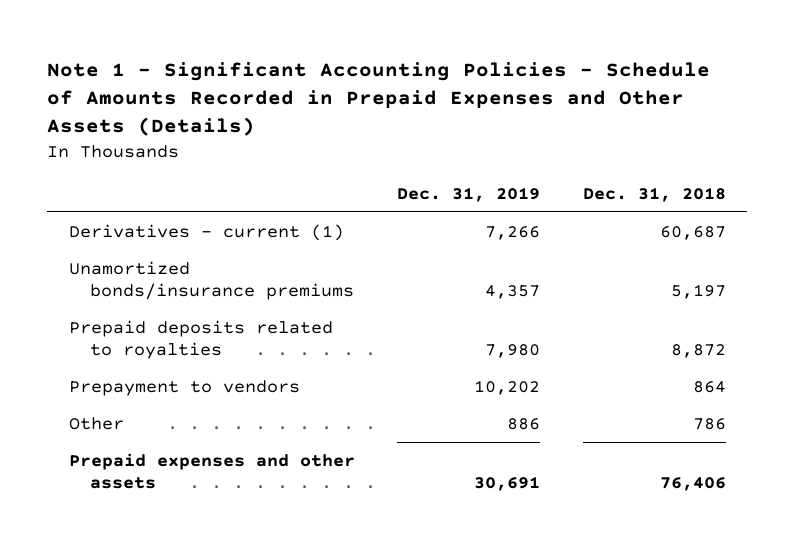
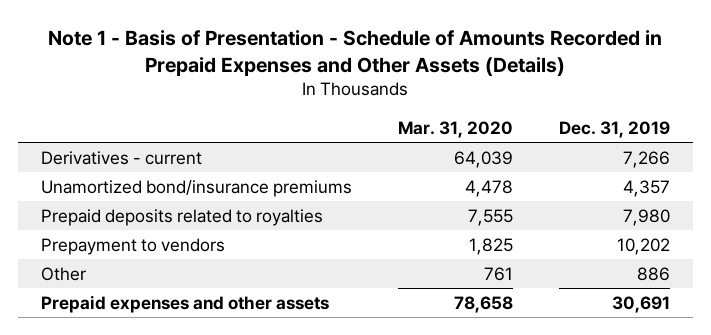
- Note 1 - Significant Accounting Policies - Schedule of Amounts Recorded in Prepaid Expenses and Other Assets (Details)
+ Note 1 - Basis of Presentation - Schedule of Amounts Recorded in Prepaid Expenses and Other Assets (Details)
- | Dec. 31, 2019 | Dec. 31, 2018
+ | Mar. 31, 2020 | Dec. 31, 2019
- Derivatives - current (1) | 7,266 | 60,687
- Unamortized bonds/insurance premiums | 4,357 | 5,197
+ Derivatives - current | 64,039 | 7,266
+ Unamortized bond/insurance premiums | 4,478 | 4,357

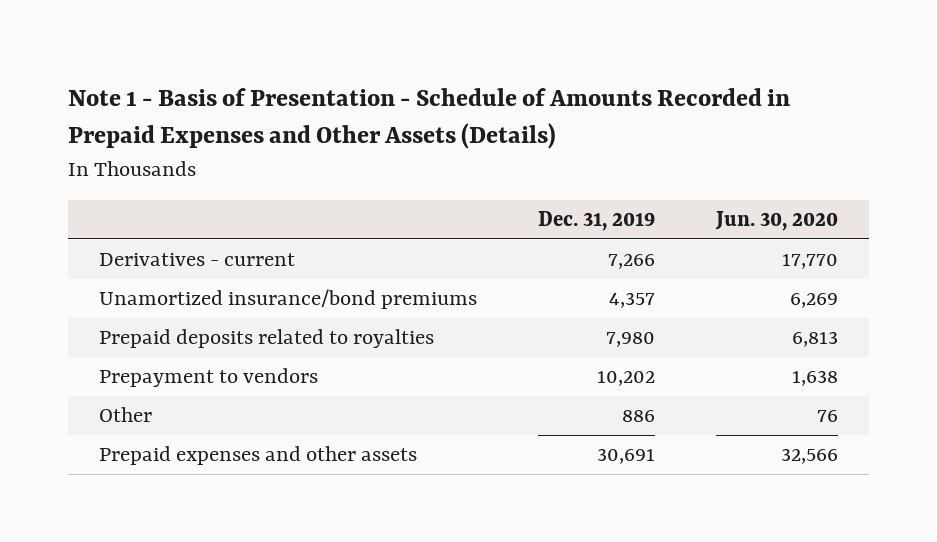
- | Mar. 31, 2020 | Dec. 31, 2019
+ | Dec. 31, 2019 | Jun. 30, 2020
- Unamortized bond/insurance premiums | 4,478 | 4,357
+ Unamortized insurance/bond premiums | 4,357 | 6,269

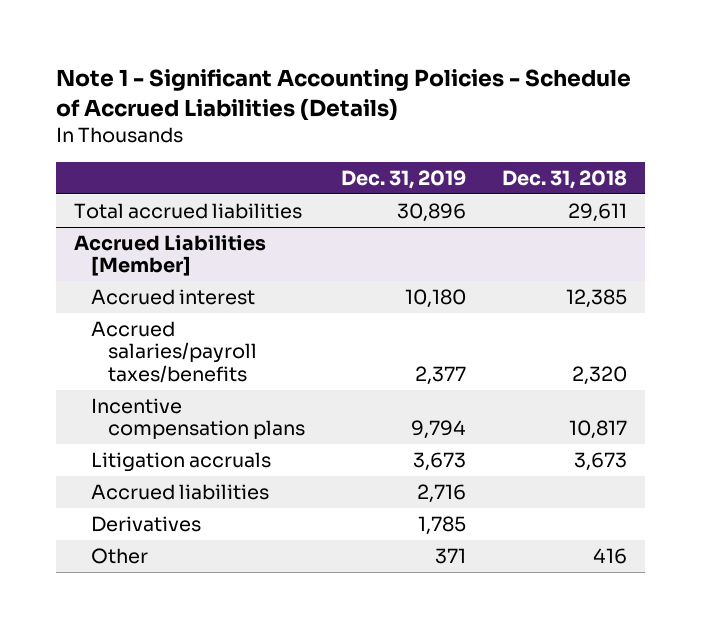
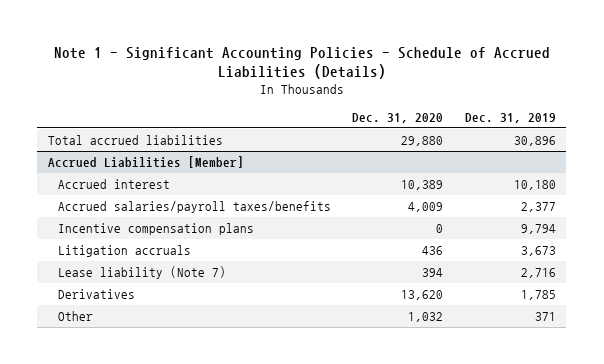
- | Dec. 31, 2019 | Dec. 31, 2018
+ | Dec. 31, 2020 | Dec. 31, 2019
@ Accrued Liabilities [Member]
- Accrued liabilities | 2,716 |
+ Lease liability (Note 7) | 394 | 2,716

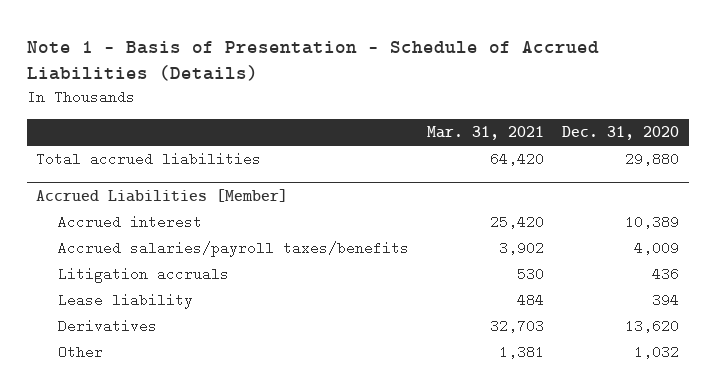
- Note 1 - Significant Accounting Policies - Schedule of Accrued Liabilities (Details)
+ Note 1 - Basis of Presentation - Schedule of Accrued Liabilities (Details)
- | Dec. 31, 2020 | Dec. 31, 2019
+ | Mar. 31, 2021 | Dec. 31, 2020
@ Accrued Liabilities [Member]
- Incentive compensation plans | 0 | 9,794
- Lease liability (Note 7) | 394 | 2,716
+ Lease liability | 484 | 394

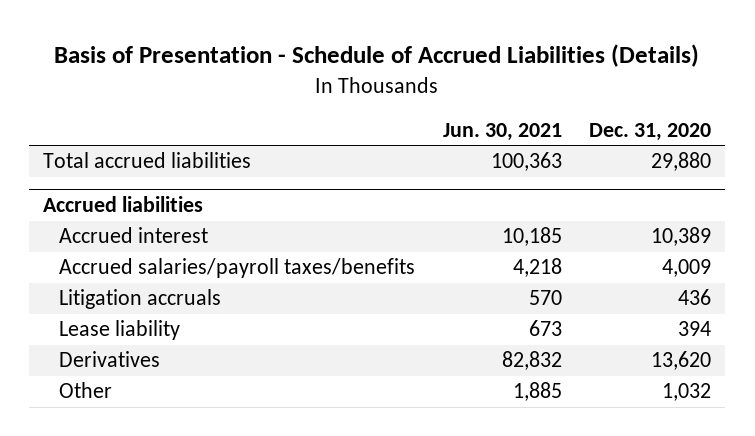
- Note 1 - Basis of Presentation - Schedule of Accrued Liabilities (Details)
+ Basis of Presentation - Schedule of Accrued Liabilities (Details)
- | Mar. 31, 2021 | Dec. 31, 2020
+ | Jun. 30, 2021 | Dec. 31, 2020
- Accrued Liabilities [Member]
+ Accrued liabilities

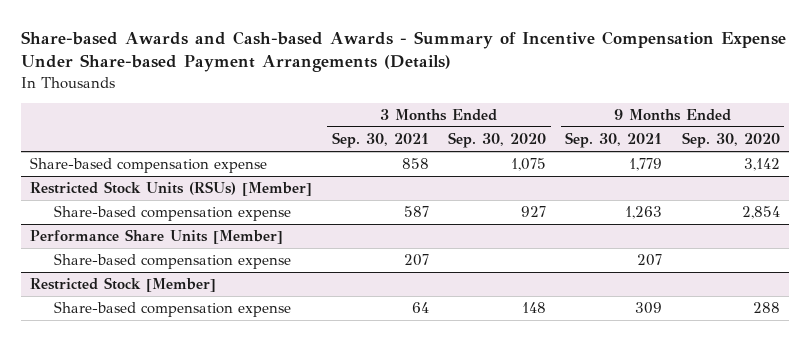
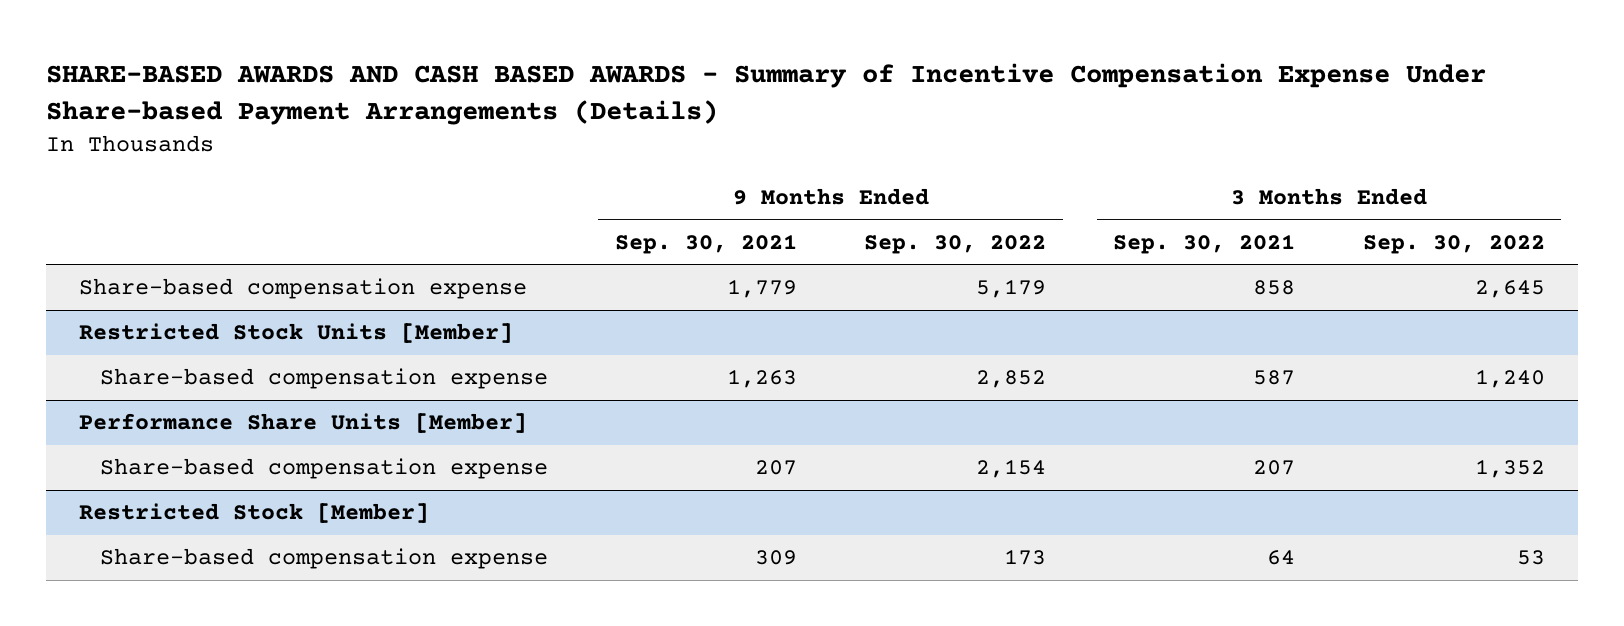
- Share-based Awards and Cash-based Awards - Summary of Incentive Compensation Expense Under Share-based Payment Arrangements (Details)
+ SHARE-BASED AWARDS AND CASH BASED AWARDS - Summary of Incentive Compensation Expense Under Share-based Payment Arrangements (Details)
- | 3 Months Ended Sep. 30, 2021 | 3 Months Ended Sep. 30, 2020 | 9 Months Ended Sep. 30, 2021 | 9 Months Ended Sep. 30, 2020
+ | 9 Months Ended Sep. 30, 2021 | 9 Months Ended Sep. 30, 2022 | 3 Months Ended Sep. 30, 2021 | 3 Months Ended Sep. 30, 2022
- Restricted Stock Units (RSUs) [Member]
+ Restricted Stock Units [Member]

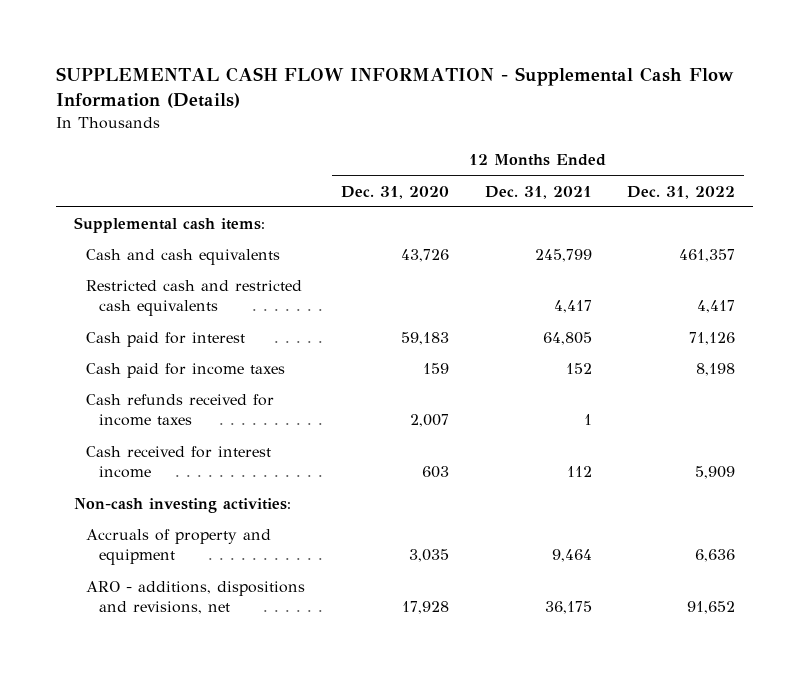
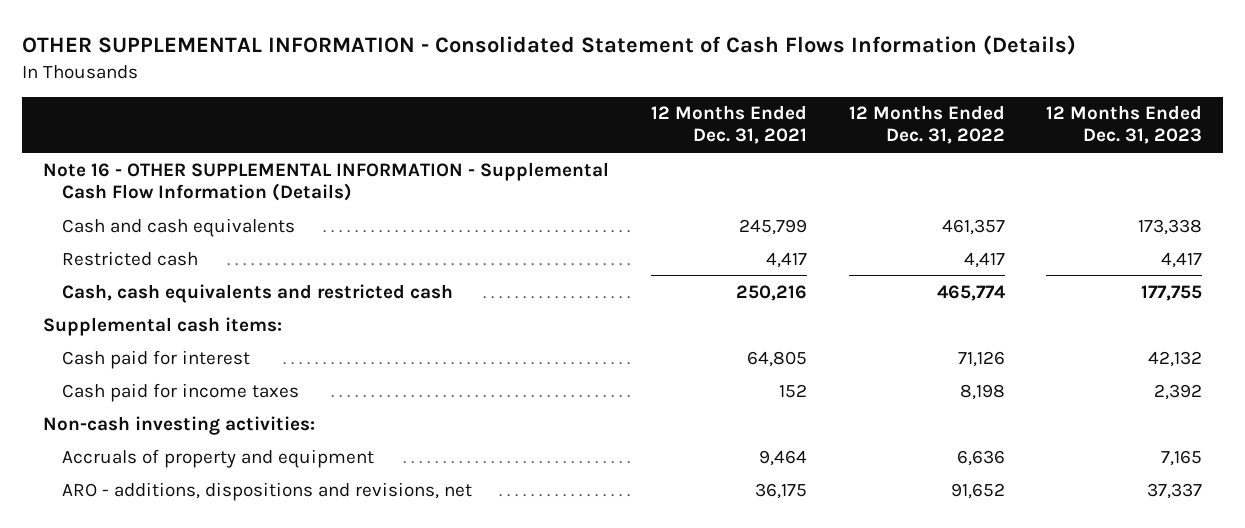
- SUPPLEMENTAL CASH FLOW INFORMATION - Supplemental Cash Flow Information (Details)
+ OTHER SUPPLEMENTAL INFORMATION - Consolidated Statement of Cash Flows Information (Details)
- | 12 Months Ended Dec. 31, 2020 | 12 Months Ended Dec. 31, 2021 | 12 Months Ended Dec. 31, 2022
+ | 12 Months Ended Dec. 31, 2021 | 12 Months Ended Dec. 31, 2022 | 12 Months Ended Dec. 31, 2023
+ Note 16 - OTHER SUPPLEMENTAL INFORMATION - Supplemental Cash Flow Information (Details)
- Restricted cash and restricted cash equivalents | | 4,417 | 4,417
+ Restricted cash | 4,417 | 4,417 | 4,417
+ Cash, cash equivalents and restricted cash | 250,216 | 465,774 | 177,755
moved down: Supplemental cash items:
- Cash refunds received for income taxes | 2,007 | 1 |
- Cash received for interest income | 603 | 112 | 5,909

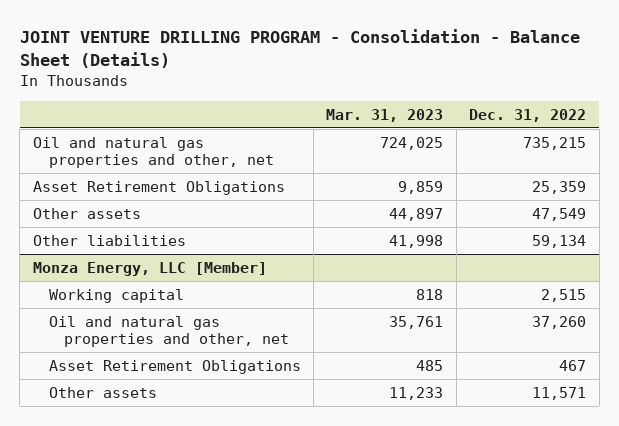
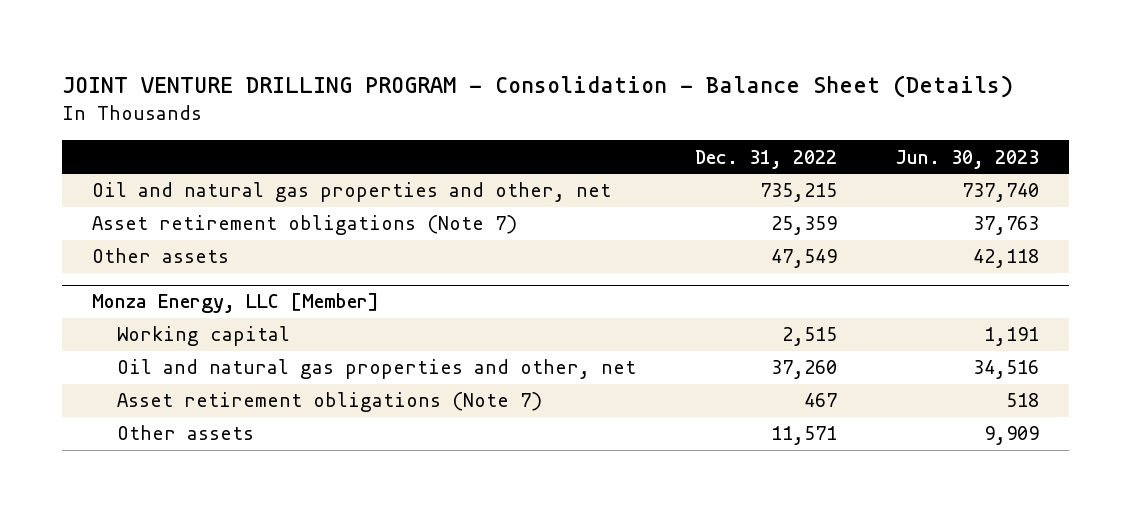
- | Mar. 31, 2023 | Dec. 31, 2022
+ | Dec. 31, 2022 | Jun. 30, 2023
- Asset Retirement Obligations | 9,859 | 25,359
+ Asset retirement obligations (Note 7) | 25,359 | 37,763
- Other liabilities | 41,998 | 59,134
@ Monza Energy, LLC [Member]
- Asset Retirement Obligations | 485 | 467
+ Asset retirement obligations (Note 7) | 467 | 518

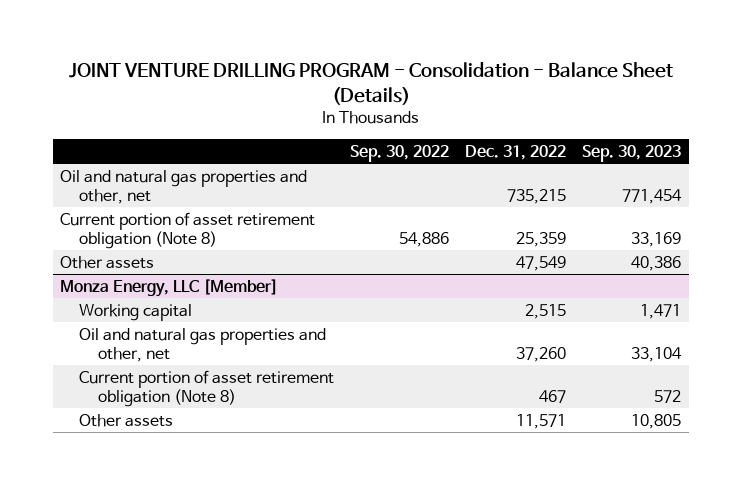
- | Dec. 31, 2022 | Jun. 30, 2023
+ | Sep. 30, 2022 | Dec. 31, 2022 | Sep. 30, 2023
- Asset retirement obligations (Note 7) | 25,359 | 37,763
+ Current portion of asset retirement obligation (Note 8) | 54,886 | 25,359 | 33,169
@ Monza Energy, LLC [Member]
- Asset retirement obligations (Note 7) | 467 | 518
+ Current portion of asset retirement obligation (Note 8) | | 467 | 572

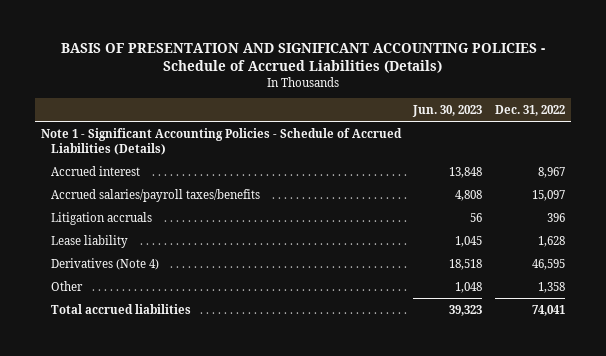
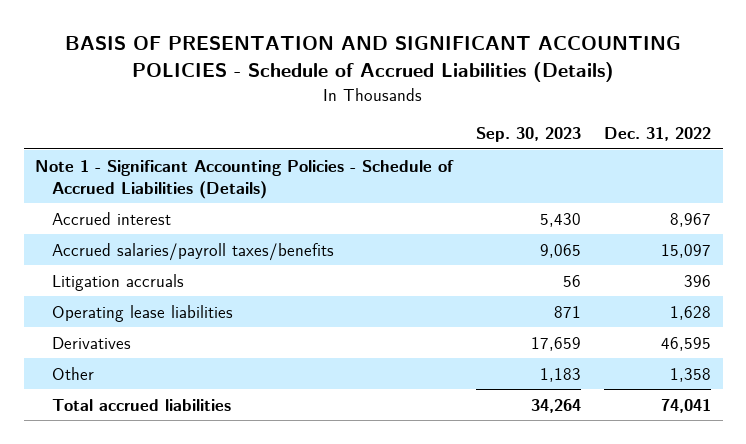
- | Jun. 30, 2023 | Dec. 31, 2022
+ | Sep. 30, 2023 | Dec. 31, 2022
- Lease liability | 1,045 | 1,628
- Derivatives (Note 4) | 18,518 | 46,595
+ Operating lease liabilities | 871 | 1,628
+ Derivatives | 17,659 | 46,595

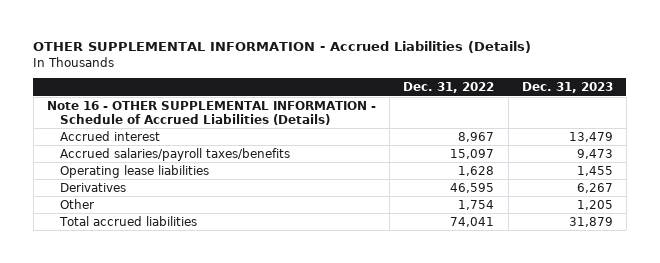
- BASIS OF PRESENTATION AND SIGNIFICANT ACCOUNTING POLICIES - Schedule of Accrued Liabilities (Details)
+ OTHER SUPPLEMENTAL INFORMATION - Accrued Liabilities (Details)
- | Sep. 30, 2023 | Dec. 31, 2022
+ | Dec. 31, 2022 | Dec. 31, 2023
- Note 1 - Significant Accounting Policies - Schedule of Accrued Liabilities (Details)
+ Note 16 - OTHER SUPPLEMENTAL INFORMATION - Schedule of Accrued Liabilities (Details)
- Litigation accruals | 56 | 396
- Other | 1,183 | 1,358
+ Other | 1,754 | 1,205

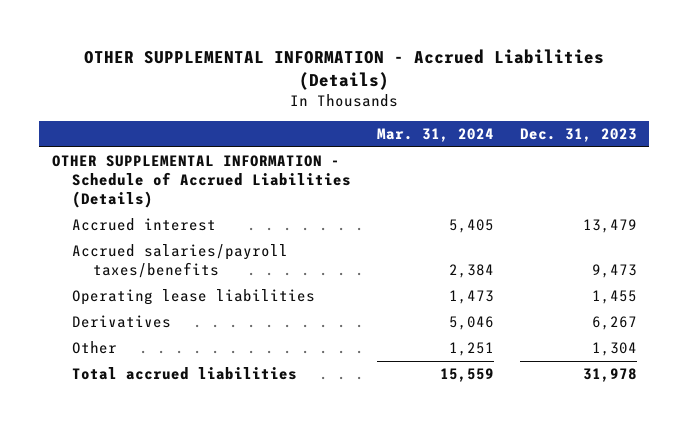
- | Dec. 31, 2022 | Dec. 31, 2023
+ | Mar. 31, 2024 | Dec. 31, 2023
- Note 16 - OTHER SUPPLEMENTAL INFORMATION - Schedule of Accrued Liabilities (Details)
+ OTHER SUPPLEMENTAL INFORMATION - Schedule of Accrued Liabilities (Details)
- Other | 1,754 | 1,205
- Total accrued liabilities | 74,041 | 31,879
+ Other | 1,251 | 1,304
+ Total accrued liabilities | 15,559 | 31,978

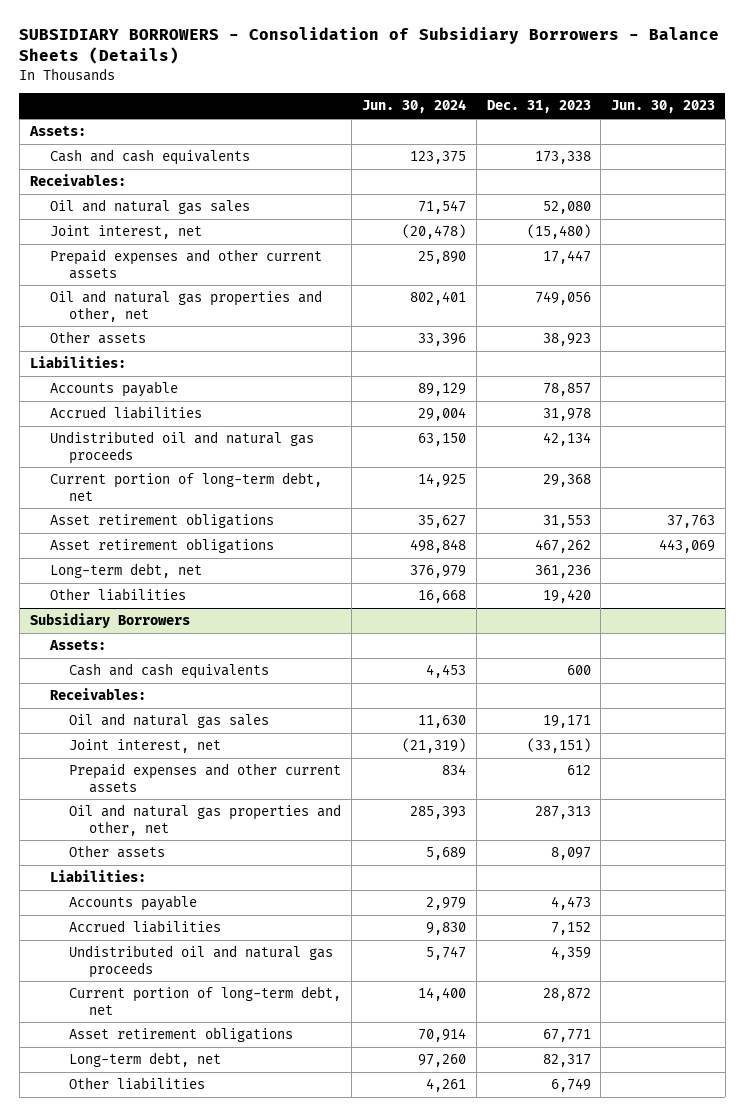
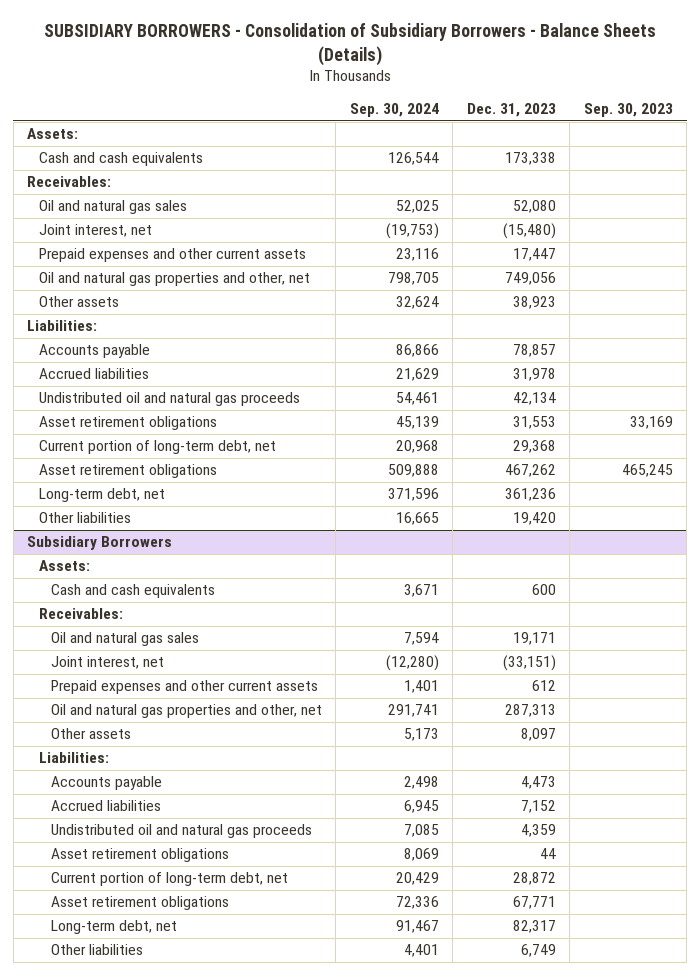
- | Jun. 30, 2024 | Dec. 31, 2023 | Jun. 30, 2023
+ | Sep. 30, 2024 | Dec. 31, 2023 | Sep. 30, 2023
moved down: Current portion of long-term debt, net | 20,968 | 29,368 |
@ Subsidiary Borrowers
+ Asset retirement obligations | 8,069 | 44 |

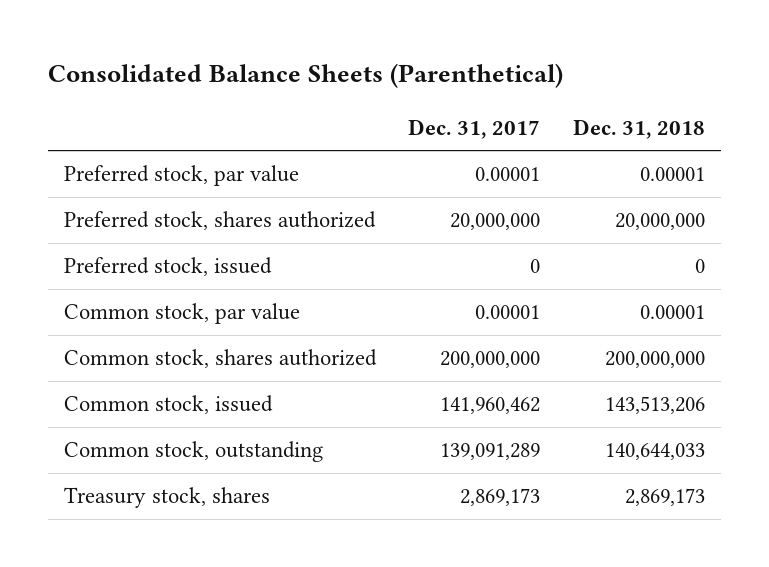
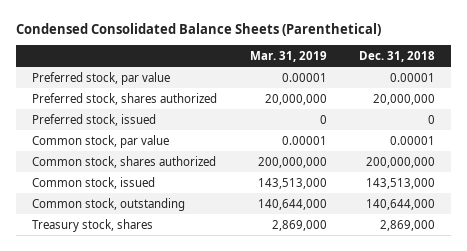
- Consolidated Balance Sheets (Parenthetical)
+ Condensed Consolidated Balance Sheets (Parenthetical)
- | Dec. 31, 2017 | Dec. 31, 2018
+ | Mar. 31, 2019 | Dec. 31, 2018
- Common stock, issued | 141,960,462 | 143,513,206
- Common stock, outstanding | 139,091,289 | 140,644,033
- Treasury stock, shares | 2,869,173 | 2,869,173
+ Common stock, issued | 143,513,000 | 143,513,000
+ Common stock, outstanding | 140,644,000 | 140,644,000
+ Treasury stock, shares | 2,869,000 | 2,869,000

